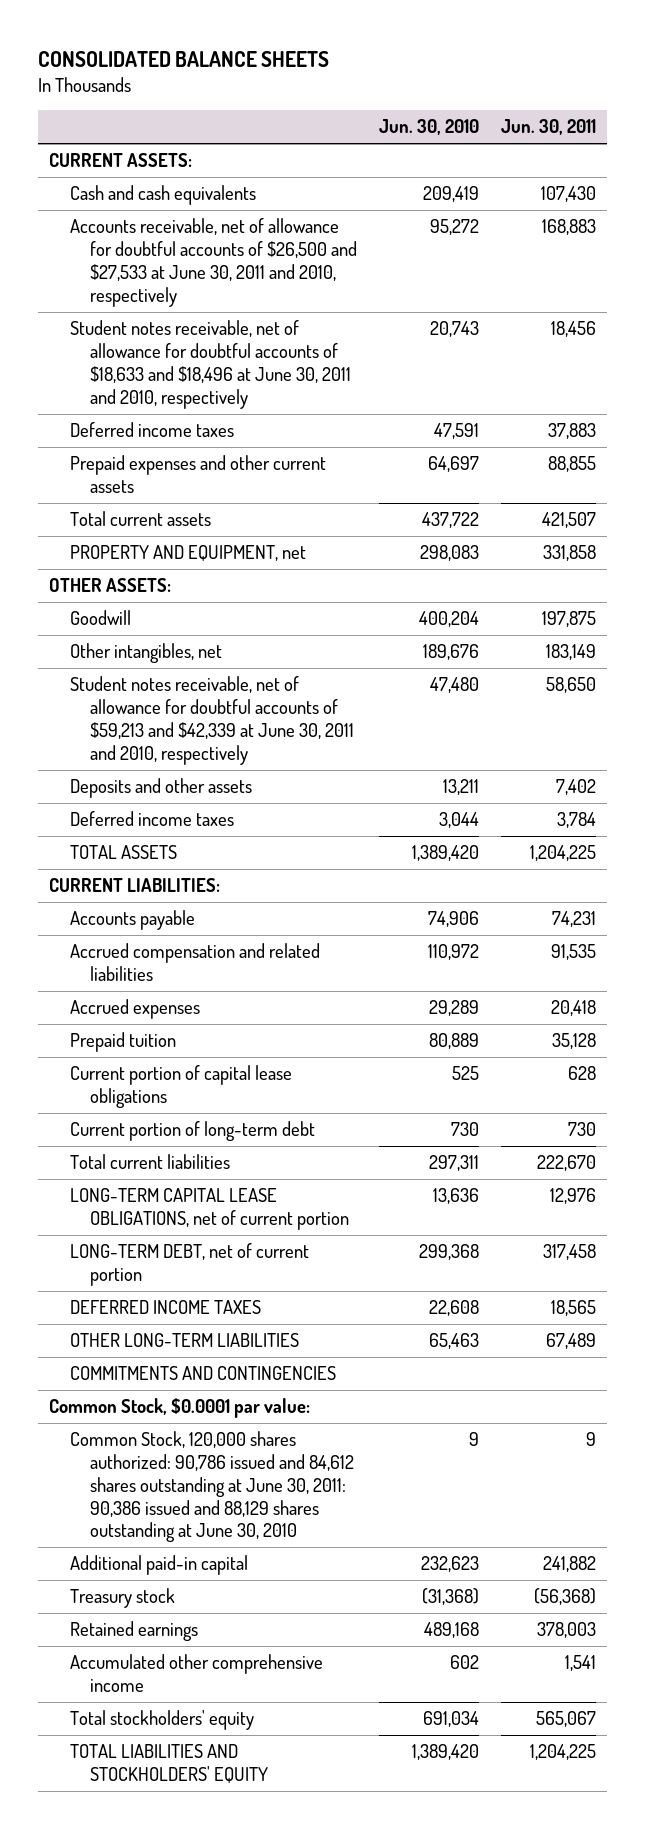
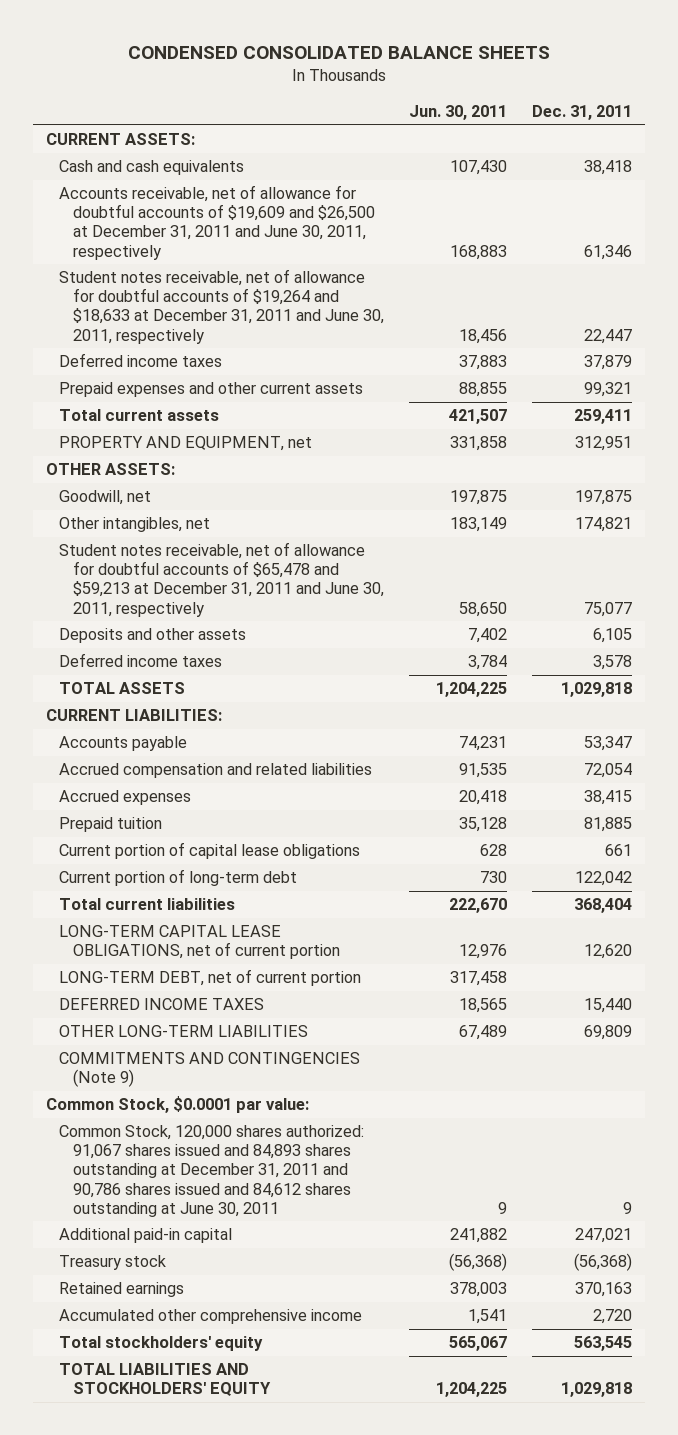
- CONSOLIDATED BALANCE SHEETS
+ CONDENSED CONSOLIDATED BALANCE SHEETS
- | Jun. 30, 2010 | Jun. 30, 2011
+ | Jun. 30, 2011 | Dec. 31, 2011
- Accounts receivable, net of allowance for doubtful accounts of $26,500 and $27,533 at June 30, 2011 and 2010, respectively | 95,272 | 168,883
- Student notes receivable, net of allowance for doubtful accounts of $18,633 and $18,496 at June 30, 2011 and 2010, respectively | 20,743 | 18,456
+ Accounts receivable, net of allowance for doubtful accounts of $19,609 and $26,500 at December 31, 2011 and June 30, 2011, respectively | 168,883 | 61,346
+ Student notes receivable, net of allowance for doubtful accounts of $19,264 and $18,633 at December 31, 2011 and June 30, 2011, respectively | 18,456 | 22,447
- Goodwill | 400,204 | 197,875
+ Goodwill, net | 197,875 | 197,875
- Student notes receivable, net of allowance for doubtful accounts of $59,213 and $42,339 at June 30, 2011 and 2010, respectively | 47,480 | 58,650
+ Student notes receivable, net of allowance for doubtful accounts of $65,478 and $59,213 at December 31, 2011 and June 30, 2011, respectively | 58,650 | 75,077
- COMMITMENTS AND CONTINGENCIES
+ COMMITMENTS AND CONTINGENCIES (Note 9)
- Common Stock, 120,000 shares authorized: 90,786 issued and 84,612 shares outstanding at June 30, 2011: 90,386 issued and 88,129 shares outstanding at June 30, 2010 | 9 | 9
+ Common Stock, 120,000 shares authorized: 91,067 shares issued and 84,893 shares outstanding at December 31, 2011 and 90,786 shares issued and 84,612 shares outstanding at June 30, 2011 | 9 | 9

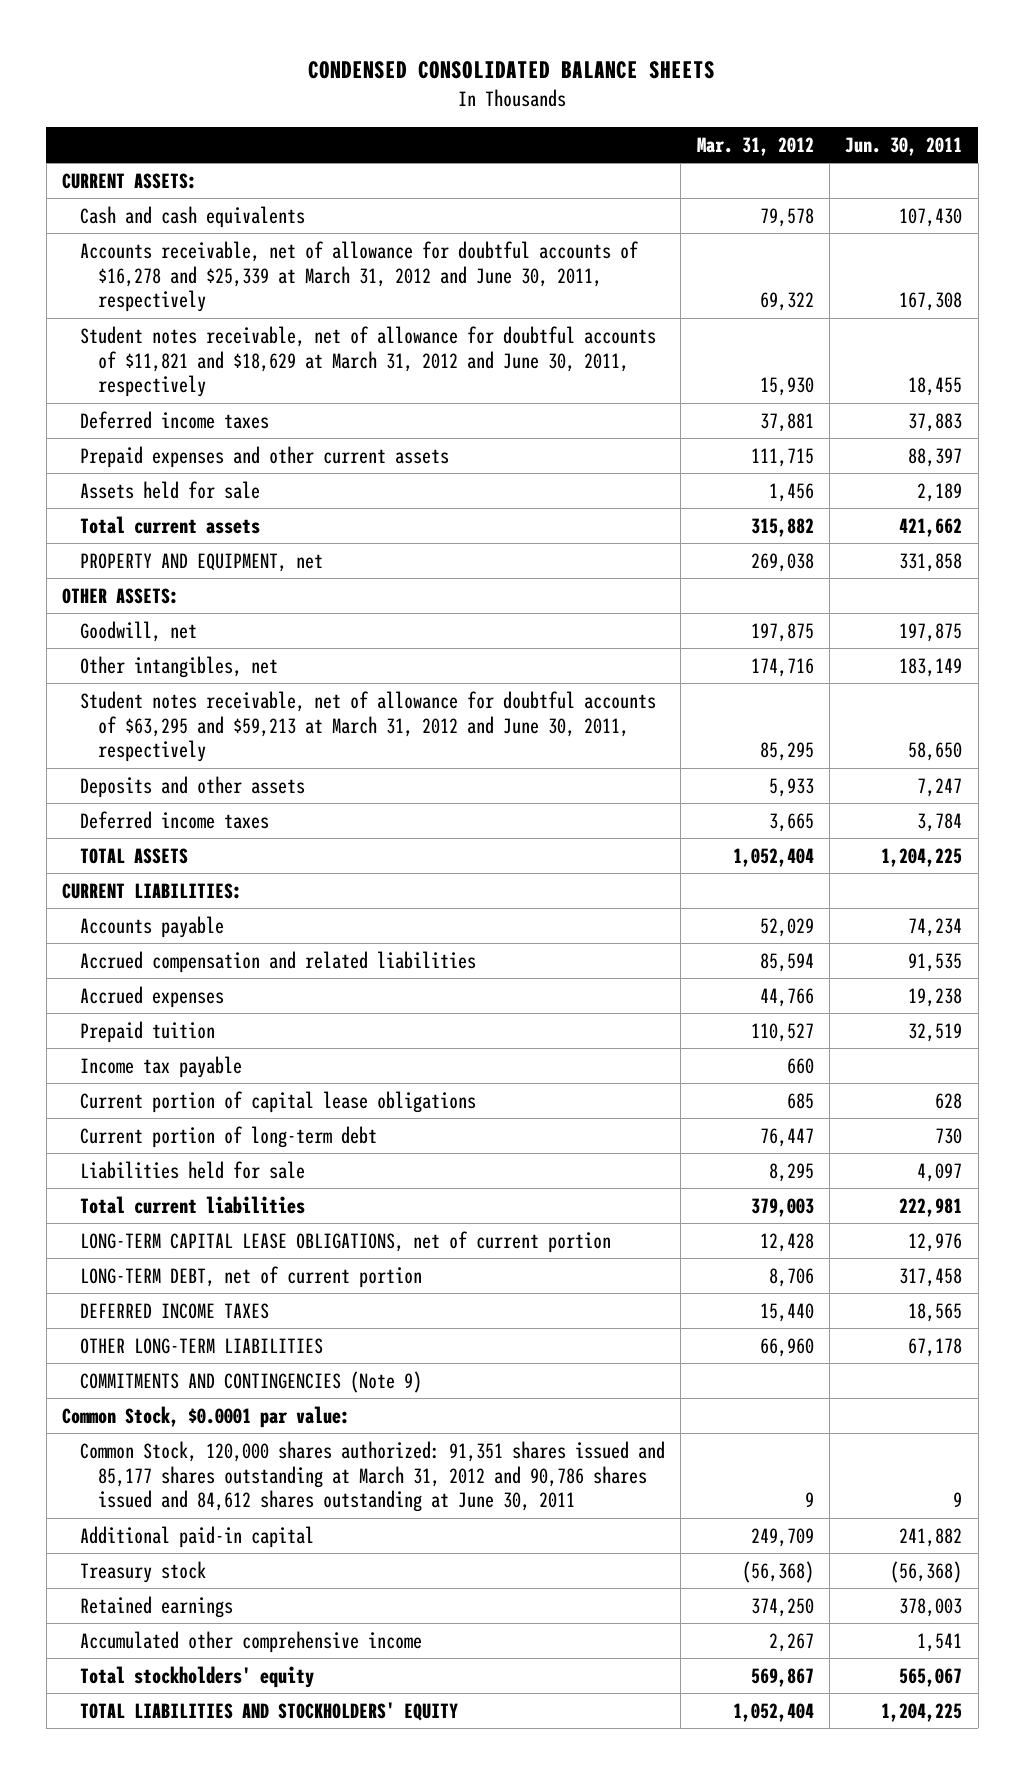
- | Jun. 30, 2011 | Dec. 31, 2011
+ | Mar. 31, 2012 | Jun. 30, 2011
- Accounts receivable, net of allowance for doubtful accounts of $19,609 and $26,500 at December 31, 2011 and June 30, 2011, respectively | 168,883 | 61,346
- Student notes receivable, net of allowance for doubtful accounts of $19,264 and $18,633 at December 31, 2011 and June 30, 2011, respectively | 18,456 | 22,447
+ Accounts receivable, net of allowance for doubtful accounts of $16,278 and $25,339 at March 31, 2012 and June 30, 2011, respectively | 69,322 | 167,308
+ Student notes receivable, net of allowance for doubtful accounts of $11,821 and $18,629 at March 31, 2012 and June 30, 2011, respectively | 15,930 | 18,455
- Prepaid expenses and other current assets | 88,855 | 99,321
- Total current assets | 421,507 | 259,411
+ Prepaid expenses and other current assets | 111,715 | 88,397
+ Assets held for sale | 1,456 | 2,189
+ Total current assets | 315,882 | 421,662
- Student notes receivable, net of allowance for doubtful accounts of $65,478 and $59,213 at December 31, 2011 and June 30, 2011, respectively | 58,650 | 75,077
- Deposits and other assets | 7,402 | 6,105
+ Student notes receivable, net of allowance for doubtful accounts of $63,295 and $59,213 at March 31, 2012 and June 30, 2011, respectively | 85,295 | 58,650
+ Deposits and other assets | 5,933 | 7,247
- Accounts payable | 74,231 | 53,347
+ Accounts payable | 52,029 | 74,234
- Accrued expenses | 20,418 | 38,415
- Prepaid tuition | 35,128 | 81,885
+ Accrued expenses | 44,766 | 19,238
+ Prepaid tuition | 110,527 | 32,519
+ Income tax payable | 660 |
- Total current liabilities | 222,670 | 368,404
+ Liabilities held for sale | 8,295 | 4,097
+ Total current liabilities | 379,003 | 222,981
- OTHER LONG-TERM LIABILITIES | 67,489 | 69,809
+ OTHER LONG-TERM LIABILITIES | 66,960 | 67,178
- Common Stock, 120,000 shares authorized: 91,067 shares issued and 84,893 shares outstanding at December 31, 2011 and 90,786 shares issued and 84,612 shares outstanding at June 30, 2011 | 9 | 9
+ Common Stock, 120,000 shares authorized: 91,351 shares issued and 85,177 shares outstanding at March 31, 2012 and 90,786 shares issued and 84,612 shares outstanding at June 30, 2011 | 9 | 9

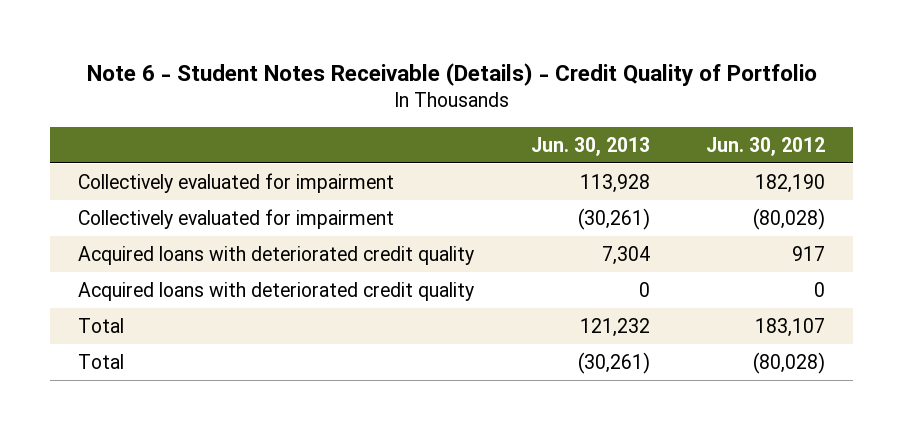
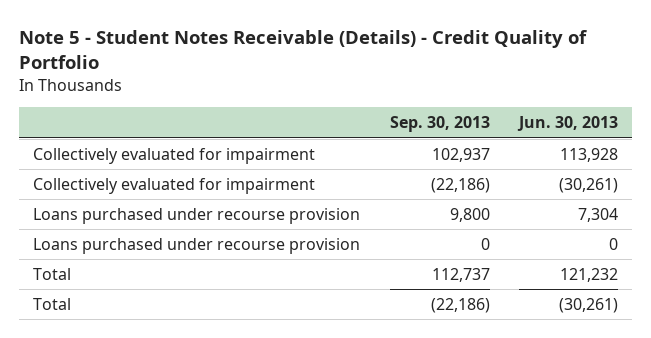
- Note 6 - Student Notes Receivable (Details) - Credit Quality of Portfolio
+ Note 5 - Student Notes Receivable (Details) - Credit Quality of Portfolio
- | Jun. 30, 2013 | Jun. 30, 2012
+ | Sep. 30, 2013 | Jun. 30, 2013
- Acquired loans with deteriorated credit quality | 7,304 | 917
- Acquired loans with deteriorated credit quality | 0 | 0
+ Loans purchased under recourse provision | 9,800 | 7,304
+ Loans purchased under recourse provision | 0 | 0

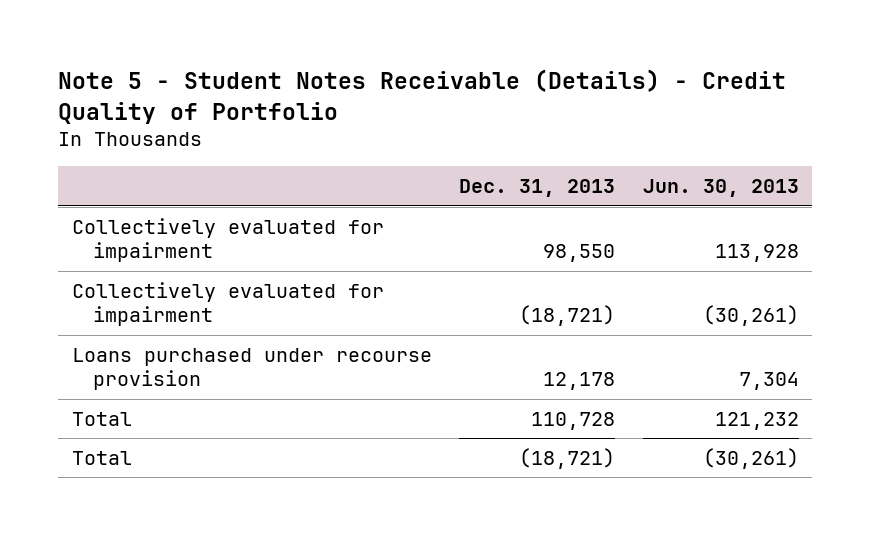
- | Sep. 30, 2013 | Jun. 30, 2013
+ | Dec. 31, 2013 | Jun. 30, 2013
- Loans purchased under recourse provision | 0 | 0

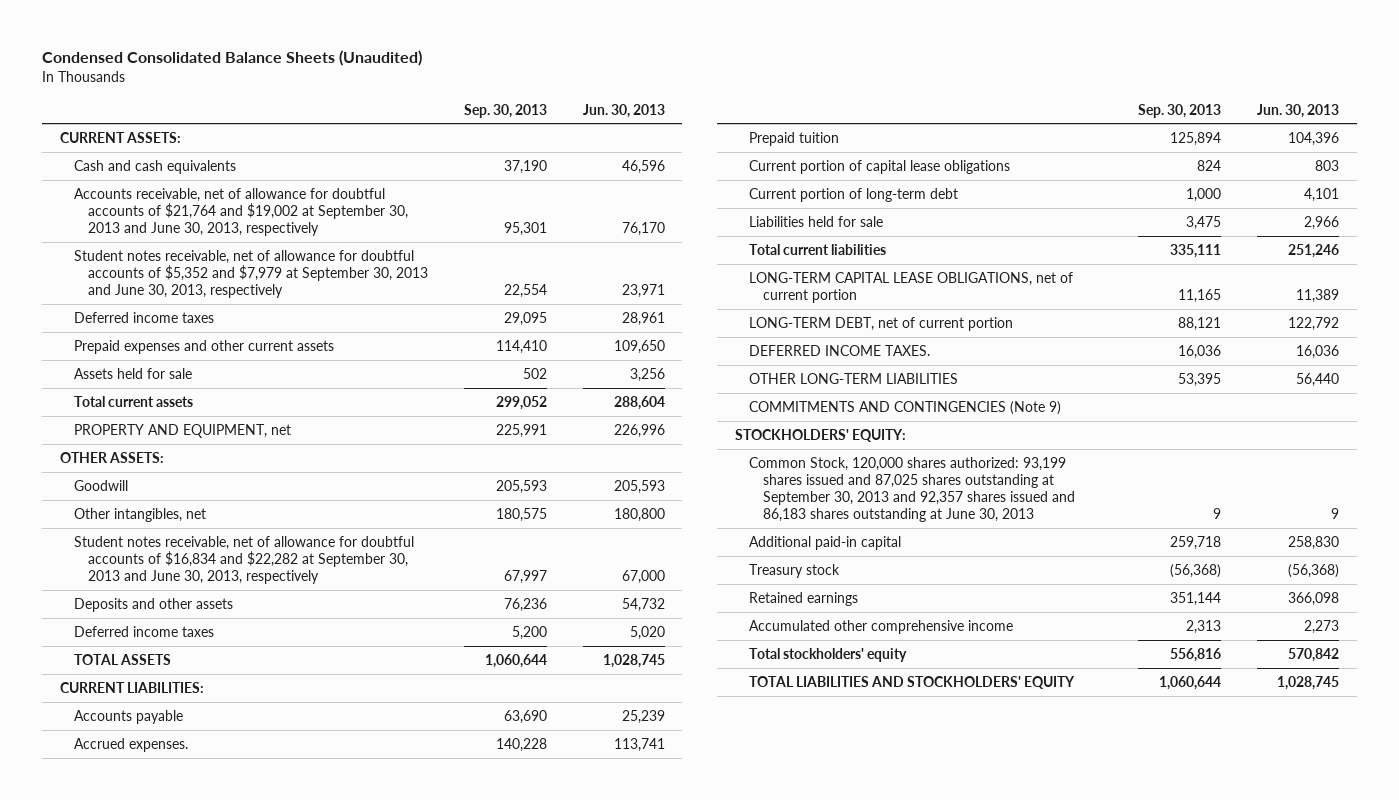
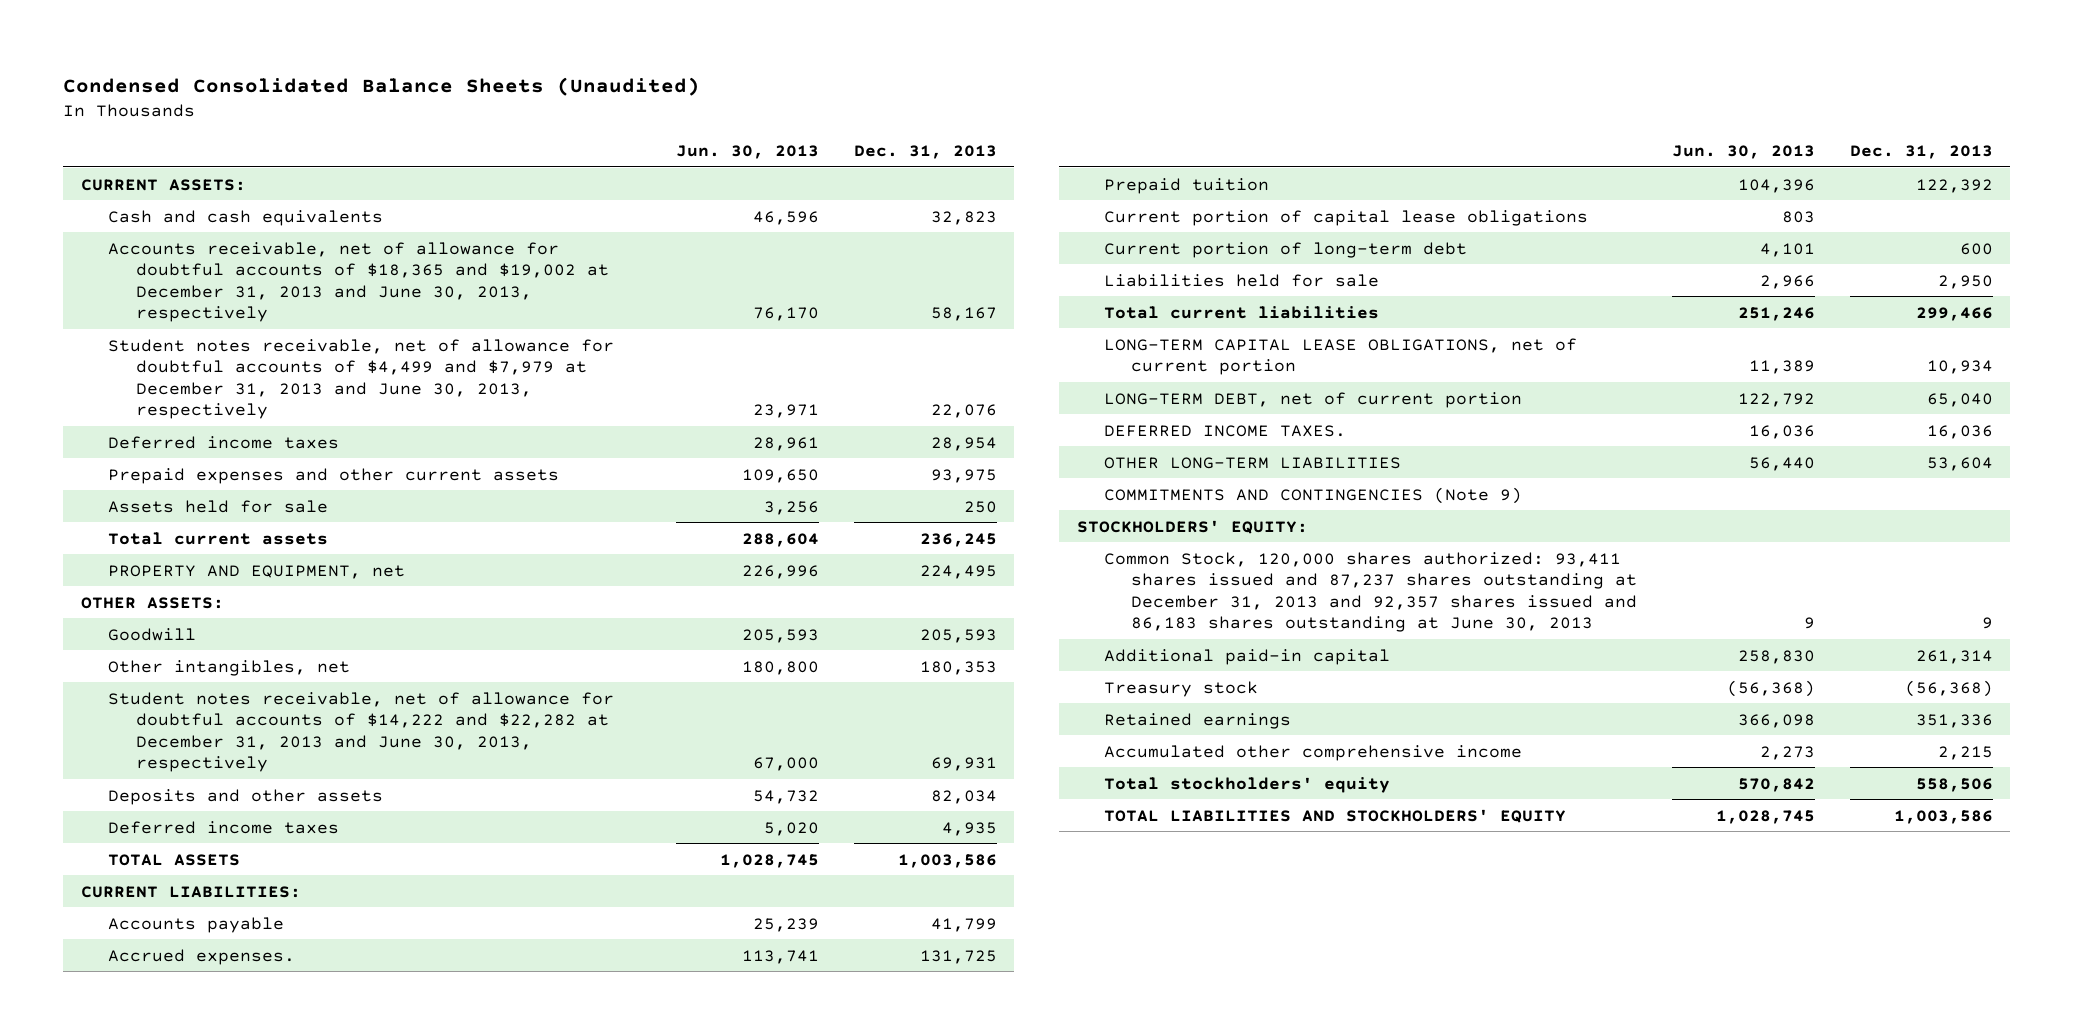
- | Sep. 30, 2013 | Jun. 30, 2013
+ | Jun. 30, 2013 | Dec. 31, 2013
- Accounts receivable, net of allowance for doubtful accounts of $21,764 and $19,002 at September 30, 2013 and June 30, 2013, respectively | 95,301 | 76,170
- Student notes receivable, net of allowance for doubtful accounts of $5,352 and $7,979 at September 30, 2013 and June 30, 2013, respectively | 22,554 | 23,971
+ Accounts receivable, net of allowance for doubtful accounts of $18,365 and $19,002 at December 31, 2013 and June 30, 2013, respectively | 76,170 | 58,167
+ Student notes receivable, net of allowance for doubtful accounts of $4,499 and $7,979 at December 31, 2013 and June 30, 2013, respectively | 23,971 | 22,076
- Student notes receivable, net of allowance for doubtful accounts of $16,834 and $22,282 at September 30, 2013 and June 30, 2013, respectively | 67,997 | 67,000
+ Student notes receivable, net of allowance for doubtful accounts of $14,222 and $22,282 at December 31, 2013 and June 30, 2013, respectively | 67,000 | 69,931
- Common Stock, 120,000 shares authorized: 93,199 shares issued and 87,025 shares outstanding at September 30, 2013 and 92,357 shares issued and 86,183 shares outstanding at June 30, 2013 | 9 | 9
+ Common Stock, 120,000 shares authorized: 93,411 shares issued and 87,237 shares outstanding at December 31, 2013 and 92,357 shares issued and 86,183 shares outstanding at June 30, 2013 | 9 | 9

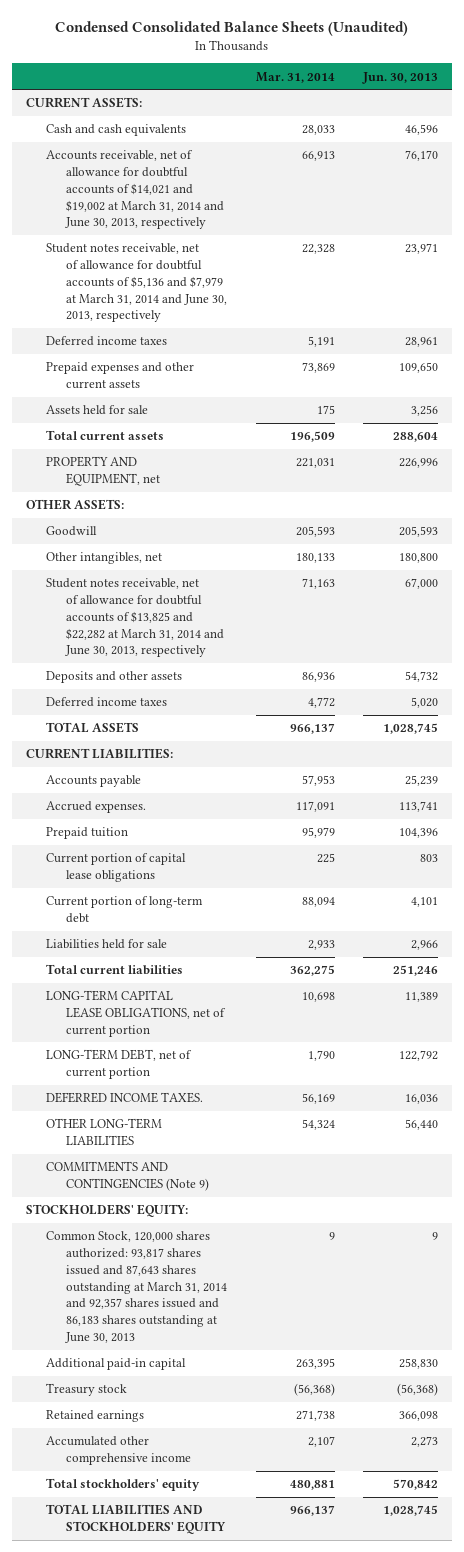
- | Jun. 30, 2013 | Dec. 31, 2013
+ | Mar. 31, 2014 | Jun. 30, 2013
- Accounts receivable, net of allowance for doubtful accounts of $18,365 and $19,002 at December 31, 2013 and June 30, 2013, respectively | 76,170 | 58,167
- Student notes receivable, net of allowance for doubtful accounts of $4,499 and $7,979 at December 31, 2013 and June 30, 2013, respectively | 23,971 | 22,076
+ Accounts receivable, net of allowance for doubtful accounts of $14,021 and $19,002 at March 31, 2014 and June 30, 2013, respectively | 66,913 | 76,170
+ Student notes receivable, net of allowance for doubtful accounts of $5,136 and $7,979 at March 31, 2014 and June 30, 2013, respectively | 22,328 | 23,971
- Student notes receivable, net of allowance for doubtful accounts of $14,222 and $22,282 at December 31, 2013 and June 30, 2013, respectively | 67,000 | 69,931
+ Student notes receivable, net of allowance for doubtful accounts of $13,825 and $22,282 at March 31, 2014 and June 30, 2013, respectively | 71,163 | 67,000
- Common Stock, 120,000 shares authorized: 93,411 shares issued and 87,237 shares outstanding at December 31, 2013 and 92,357 shares issued and 86,183 shares outstanding at June 30, 2013 | 9 | 9
+ Common Stock, 120,000 shares authorized: 93,817 shares issued and 87,643 shares outstanding at March 31, 2014 and 92,357 shares issued and 86,183 shares outstanding at June 30, 2013 | 9 | 9

